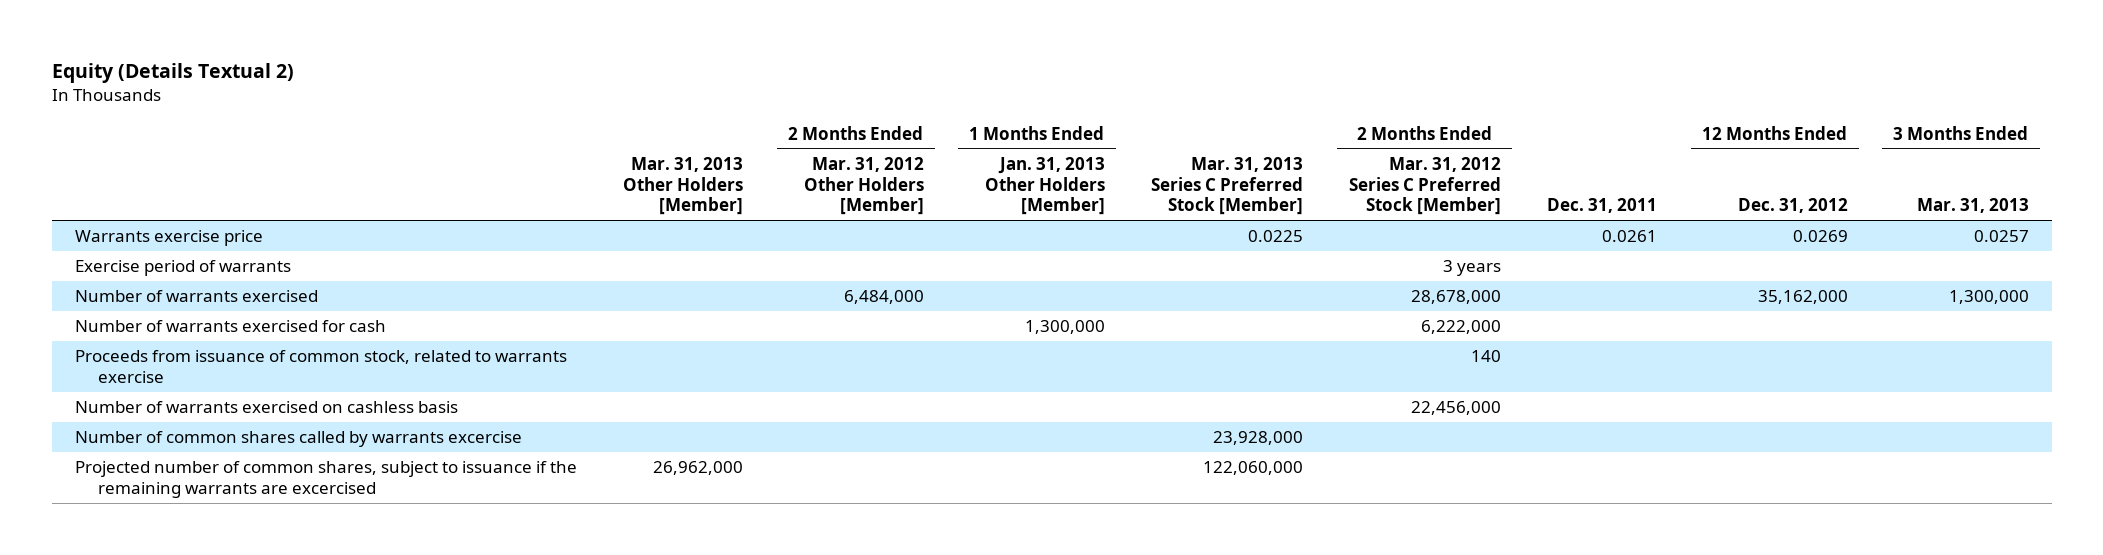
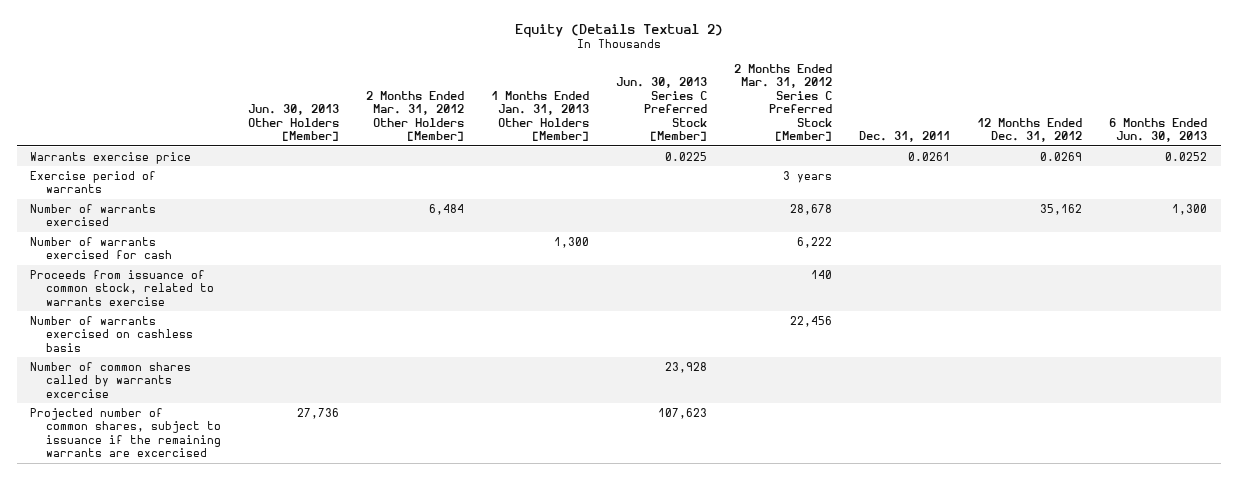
- | Mar. 31, 2013 Other Holders [Member] | 2 Months Ended Mar. 31, 2012 Other Holders [Member] | 1 Months Ended Jan. 31, 2013 Other Holders [Member] | Mar. 31, 2013 Series C Preferred Stock [Member] | 2 Months Ended Mar. 31, 2012 Series C Preferred Stock [Member] | Dec. 31, 2011 | 12 Months Ended Dec. 31, 2012 | 3 Months Ended Mar. 31, 2013
+ | Jun. 30, 2013 Other Holders [Member] | 2 Months Ended Mar. 31, 2012 Other Holders [Member] | 1 Months Ended Jan. 31, 2013 Other Holders [Member] | Jun. 30, 2013 Series C Preferred Stock [Member] | 2 Months Ended Mar. 31, 2012 Series C Preferred Stock [Member] | Dec. 31, 2011 | 12 Months Ended Dec. 31, 2012 | 6 Months Ended Jun. 30, 2013
- Number of warrants exercised | | 6,484,000 | | | 28,678,000 | | 35,162,000 | 1,300,000
- Number of warrants exercised for cash | | | 1,300,000 | | 6,222,000 | | |
+ Number of warrants exercised | | 6,484 | | | 28,678 | | 35,162 | 1,300
+ Number of warrants exercised for cash | | | 1,300 | | 6,222 | | |
- Number of warrants exercised on cashless basis | | | | | 22,456,000 | | |
+ Number of warrants exercised on cashless basis | | | | | 22,456 | | |

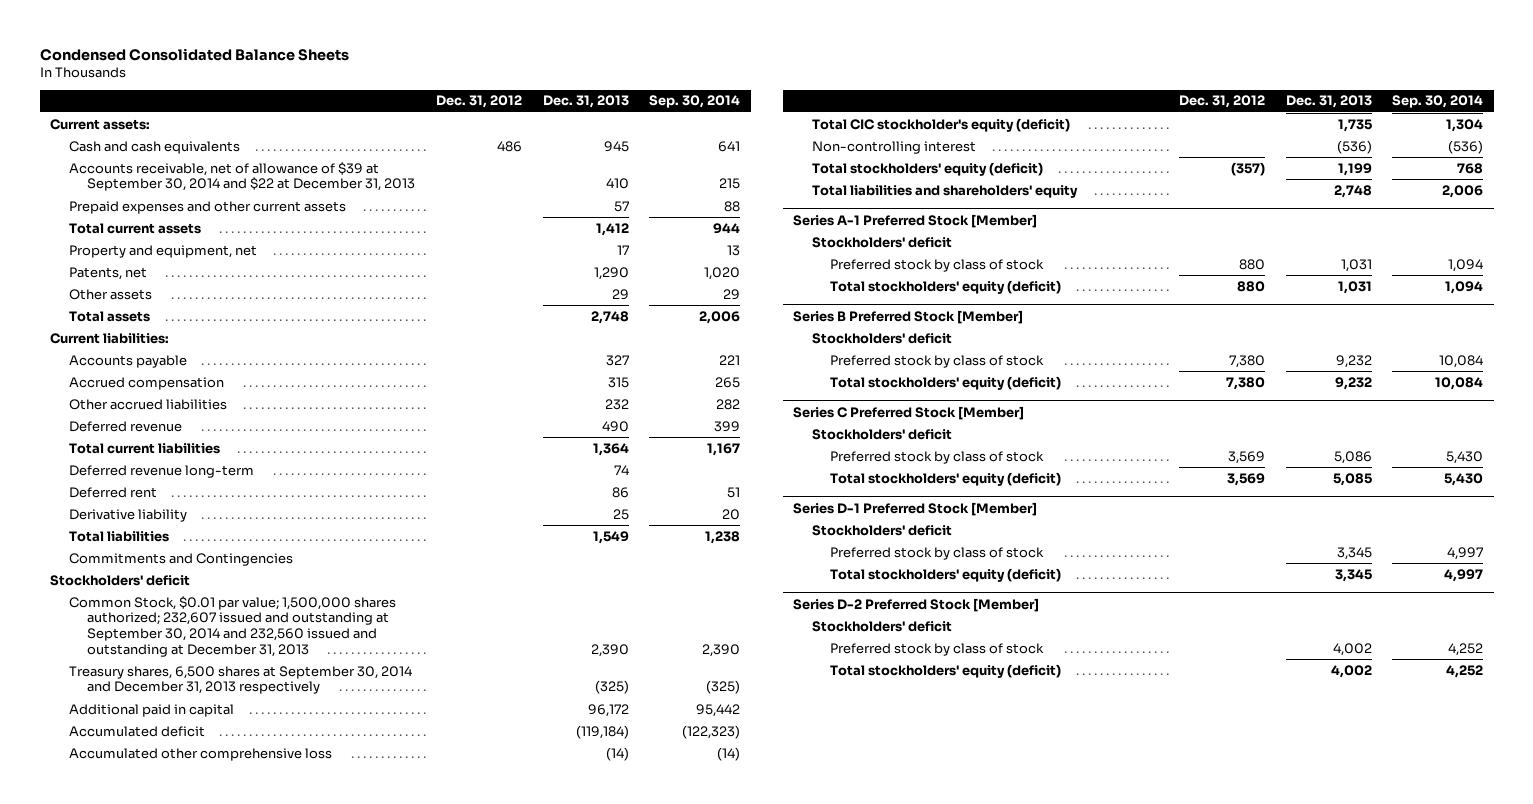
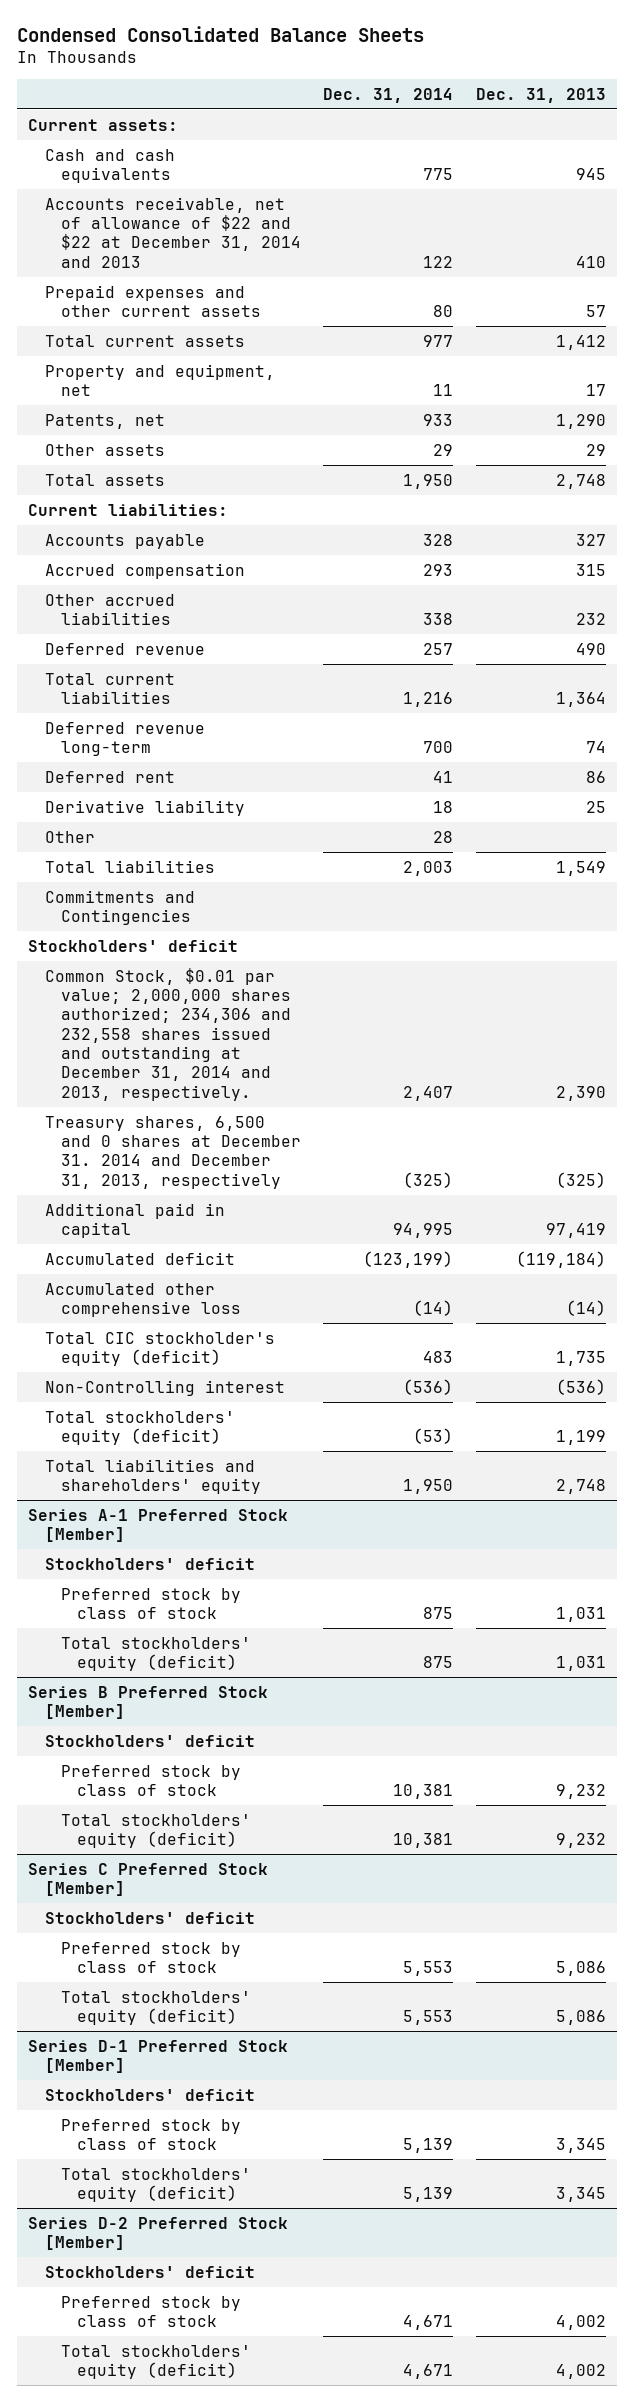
- | Dec. 31, 2012 | Dec. 31, 2013 | Sep. 30, 2014
+ | Dec. 31, 2014 | Dec. 31, 2013
- Accounts receivable, net of allowance of $39 at September 30, 2014 and $22 at December 31, 2013 | | 410 | 215
+ Accounts receivable, net of allowance of $22 and $22 at December 31, 2014 and 2013 | 122 | 410
+ Other | 28 |
- Common Stock, $0.01 par value; 1,500,000 shares authorized; 232,607 issued and outstanding at September 30, 2014 and 232,560 issued and outstanding at December 31, 2013 | | 2,390 | 2,390
- Treasury shares, 6,500 shares at September 30, 2014 and December 31, 2013 respectively | | (325) | (325)
- Additional paid in capital | | 96,172 | 95,442
+ Common Stock, $0.01 par value; 2,000,000 shares authorized; 234,306 and 232,558 shares issued and outstanding at December 31, 2014 and 2013, respectively. | 2,407 | 2,390
+ Treasury shares, 6,500 and 0 shares at December 31. 2014 and December 31, 2013, respectively | (325) | (325)
+ Additional paid in capital | 94,995 | 97,419
- Non-controlling interest | | (536) | (536)
+ Non-Controlling interest | (536) | (536)
@ Series C Preferred Stock [Member]
- Total stockholders' equity (deficit) | 3,569 | 5,085 | 5,430
+ Total stockholders' equity (deficit) | 5,553 | 5,086

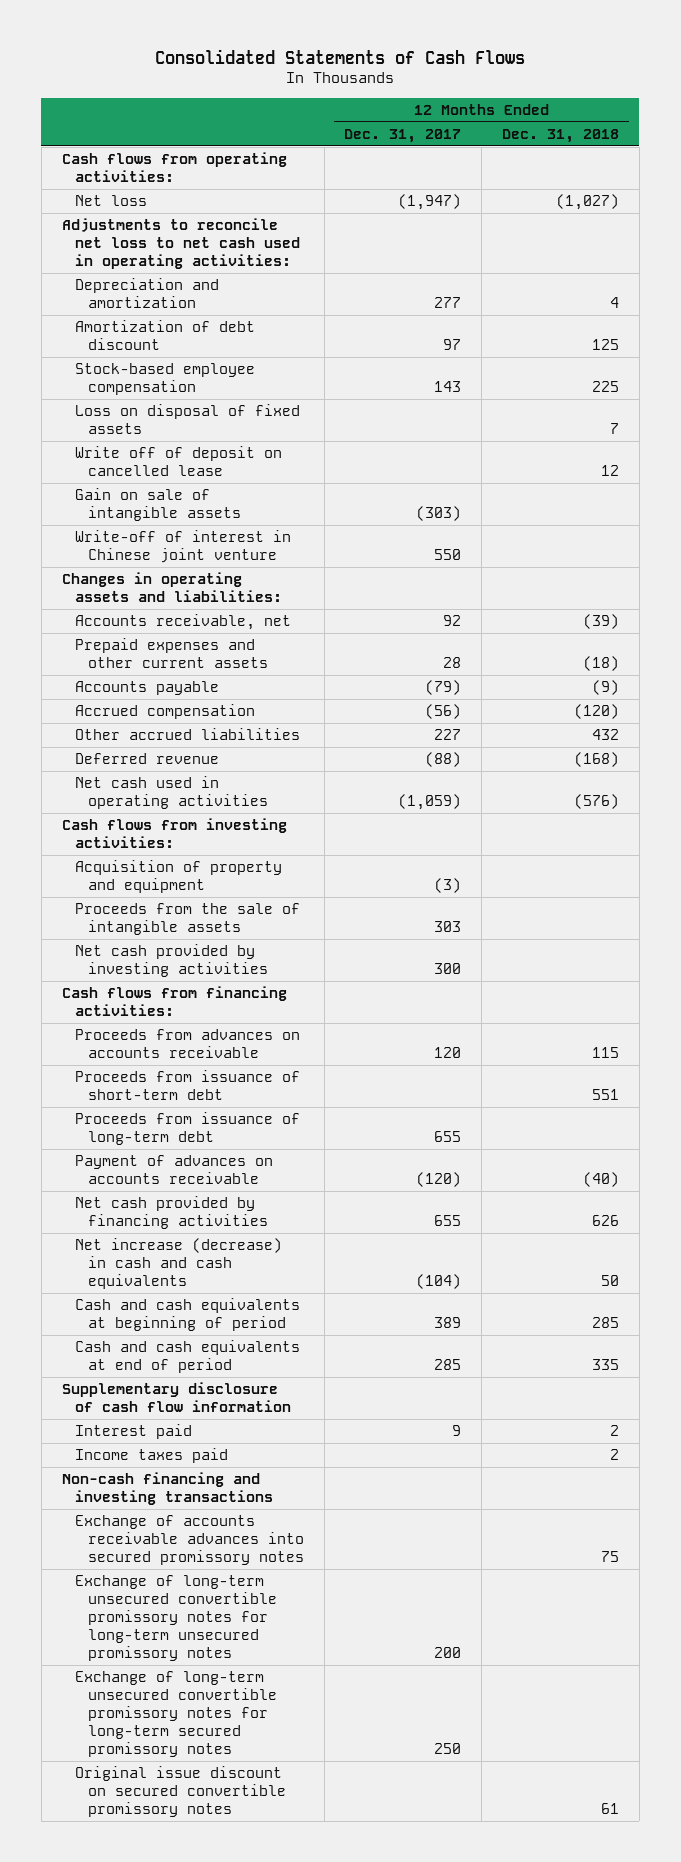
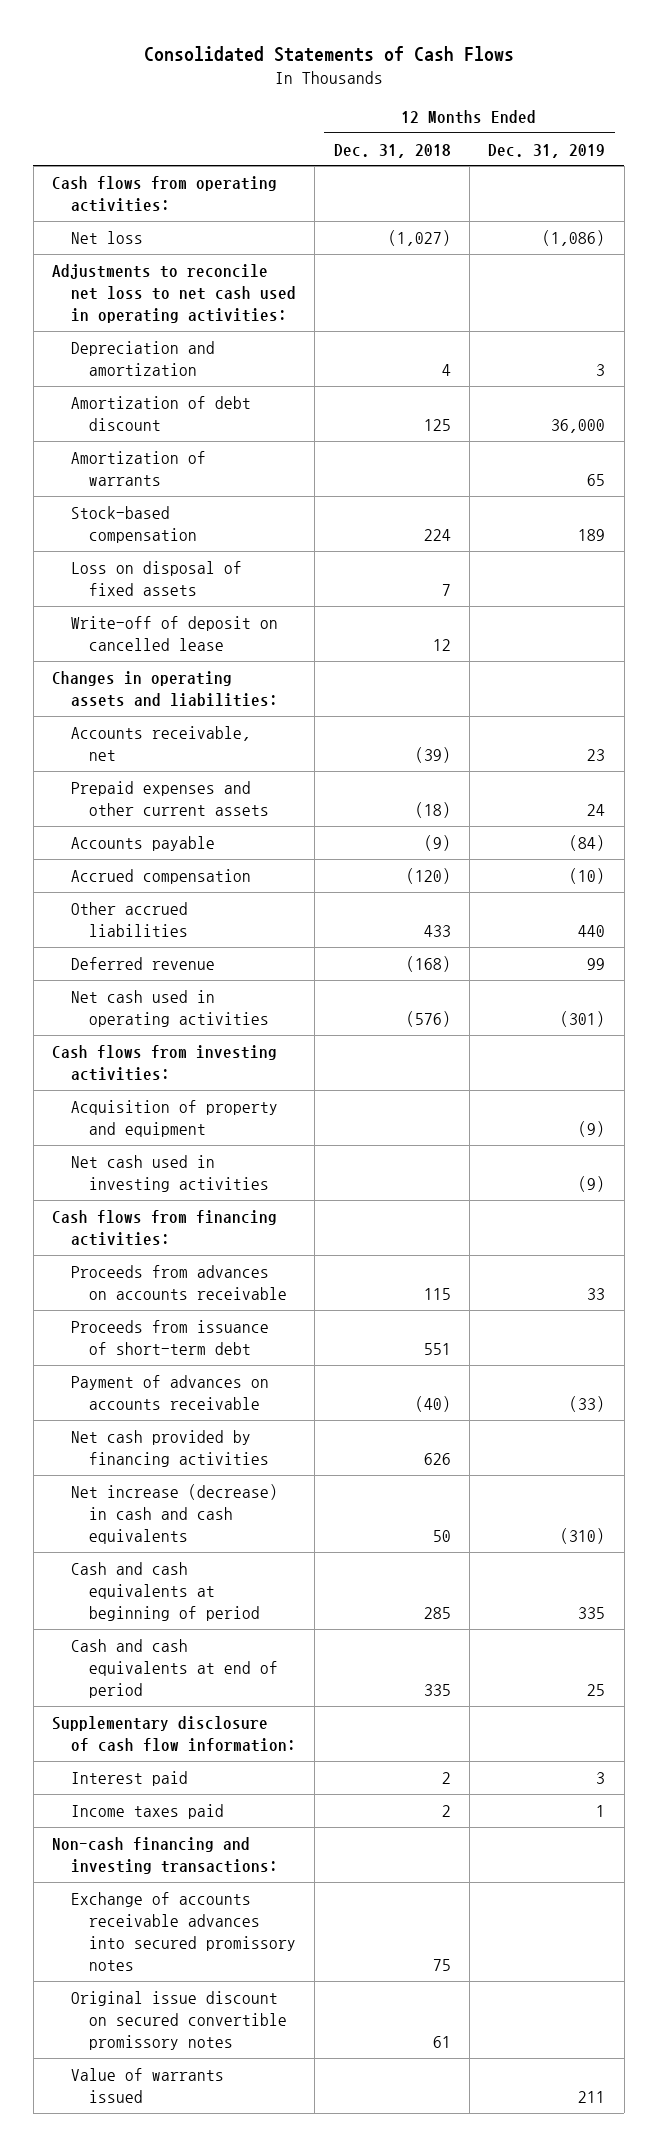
- | 12 Months Ended Dec. 31, 2017 | 12 Months Ended Dec. 31, 2018
+ | 12 Months Ended Dec. 31, 2018 | 12 Months Ended Dec. 31, 2019
- Stock-based employee compensation | 143 | 225
+ Amortization of warrants | | 65
+ Stock-based compensation | 224 | 189
- Write off of deposit on cancelled lease | | 12
- Gain on sale of intangible assets | (303) |
- Write-off of interest in Chinese joint venture | 550 |
+ Write-off of deposit on cancelled lease | 12 |
- Other accrued liabilities | 227 | 432
+ Other accrued liabilities | 433 | 440
- Proceeds from the sale of intangible assets | 303 |
- Net cash provided by investing activities | 300 |
+ Net cash used in investing activities | | (9)
- Proceeds from issuance of long-term debt | 655 |
- Supplementary disclosure of cash flow information
+ Supplementary disclosure of cash flow information:
- Non-cash financing and investing transactions
+ Non-cash financing and investing transactions:
- Exchange of long-term unsecured convertible promissory notes for long-term unsecured promissory notes | 200 |
- Exchange of long-term unsecured convertible promissory notes for long-term secured promissory notes | 250 |
+ Value of warrants issued | | 211

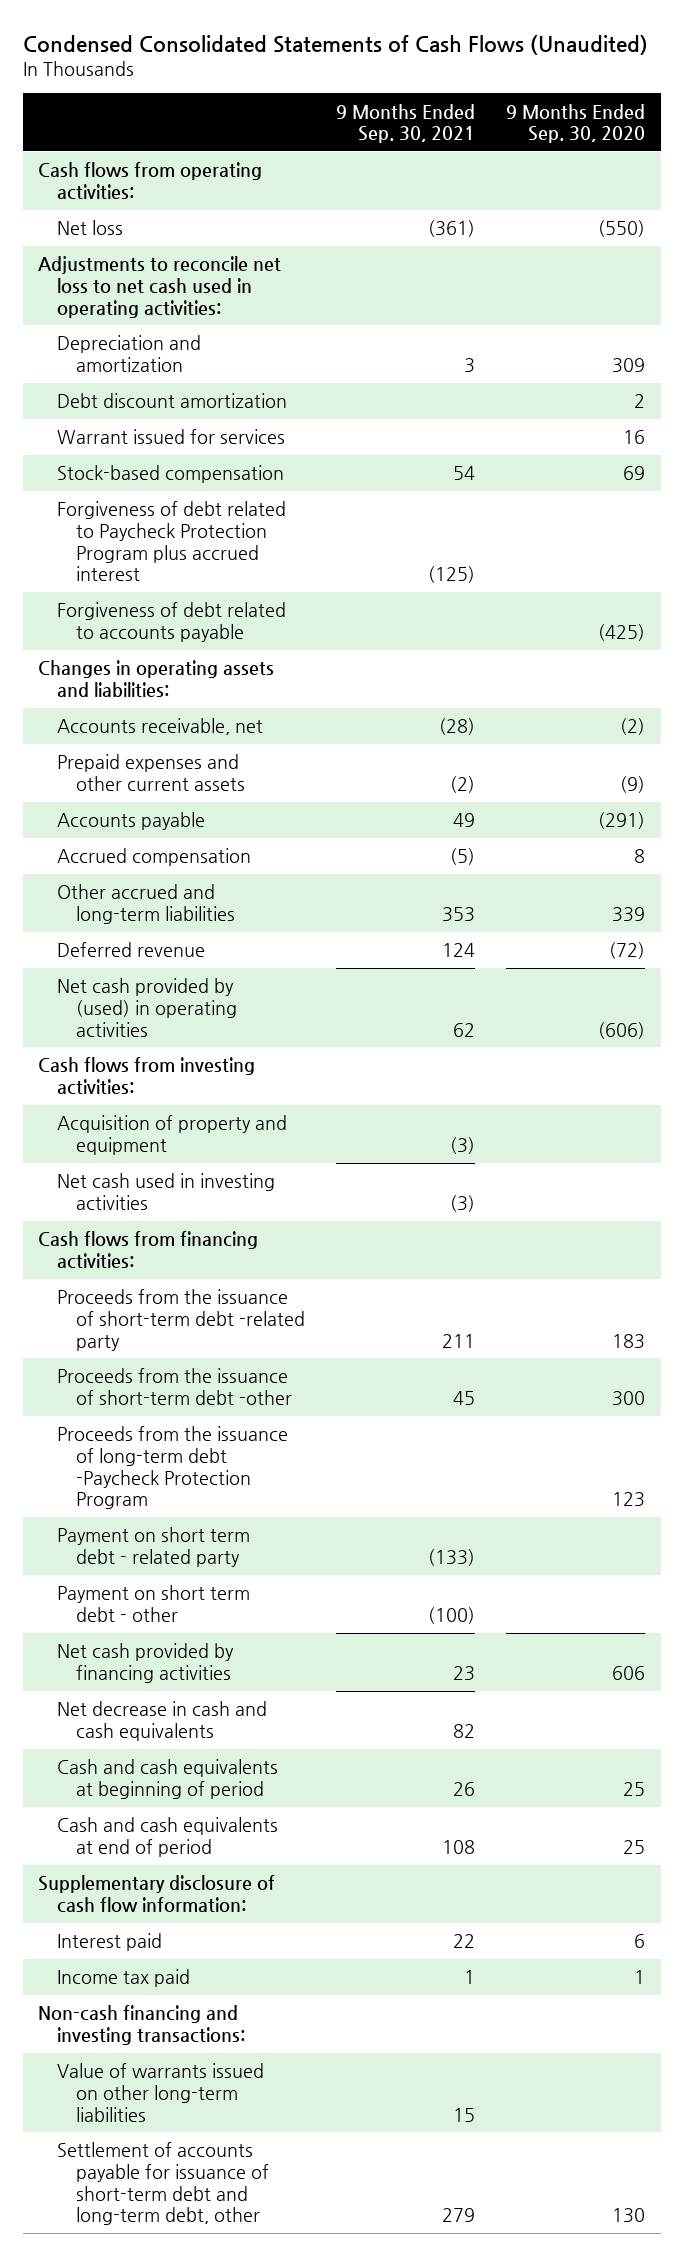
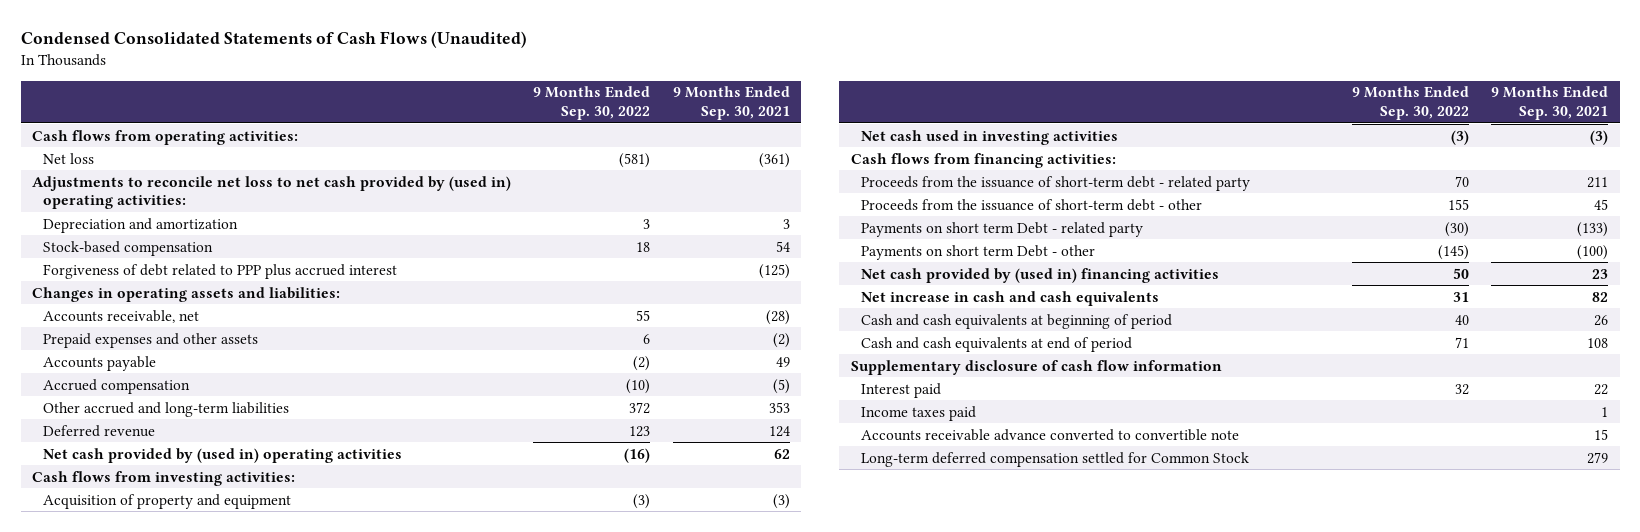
- | 9 Months Ended Sep. 30, 2021 | 9 Months Ended Sep. 30, 2020
+ | 9 Months Ended Sep. 30, 2022 | 9 Months Ended Sep. 30, 2021
- Adjustments to reconcile net loss to net cash used in operating activities:
+ Adjustments to reconcile net loss to net cash provided by (used in) operating activities:
- Debt discount amortization | | 2
- Warrant issued for services | | 16
- Forgiveness of debt related to Paycheck Protection Program plus accrued interest | (125) |
- Forgiveness of debt related to accounts payable | | (425)
+ Forgiveness of debt related to PPP plus accrued interest | | (125)
- Prepaid expenses and other current assets | (2) | (9)
+ Prepaid expenses and other assets | 6 | (2)
- Net cash provided by (used) in operating activities | 62 | (606)
+ Net cash provided by (used in) operating activities | (16) | 62
- Proceeds from the issuance of short-term debt -related party | 211 | 183
- Proceeds from the issuance of short-term debt -other | 45 | 300
- Proceeds from the issuance of long-term debt -Paycheck Protection Program | | 123
- Payment on short term debt - related party | (133) |
- Payment on short term debt - other | (100) |
- Net cash provided by financing activities | 23 | 606
- Net decrease in cash and cash equivalents | 82 |
+ Proceeds from the issuance of short-term debt - related party | 70 | 211
+ Proceeds from the issuance of short-term debt - other | 155 | 45
+ Payments on short term Debt - related party | (30) | (133)
+ Payments on short term Debt - other | (145) | (100)
+ Net cash provided by (used in) financing activities | 50 | 23
+ Net increase in cash and cash equivalents | 31 | 82
- Supplementary disclosure of cash flow information:
+ Supplementary disclosure of cash flow information
- Income tax paid | 1 | 1
- Non-cash financing and investing transactions:
- Value of warrants issued on other long-term liabilities | 15 |
- Settlement of accounts payable for issuance of short-term debt and long-term debt, other | 279 | 130
+ Income taxes paid | | 1
+ Accounts receivable advance converted to convertible note | | 15
+ Long-term deferred compensation settled for Common Stock | | 279

